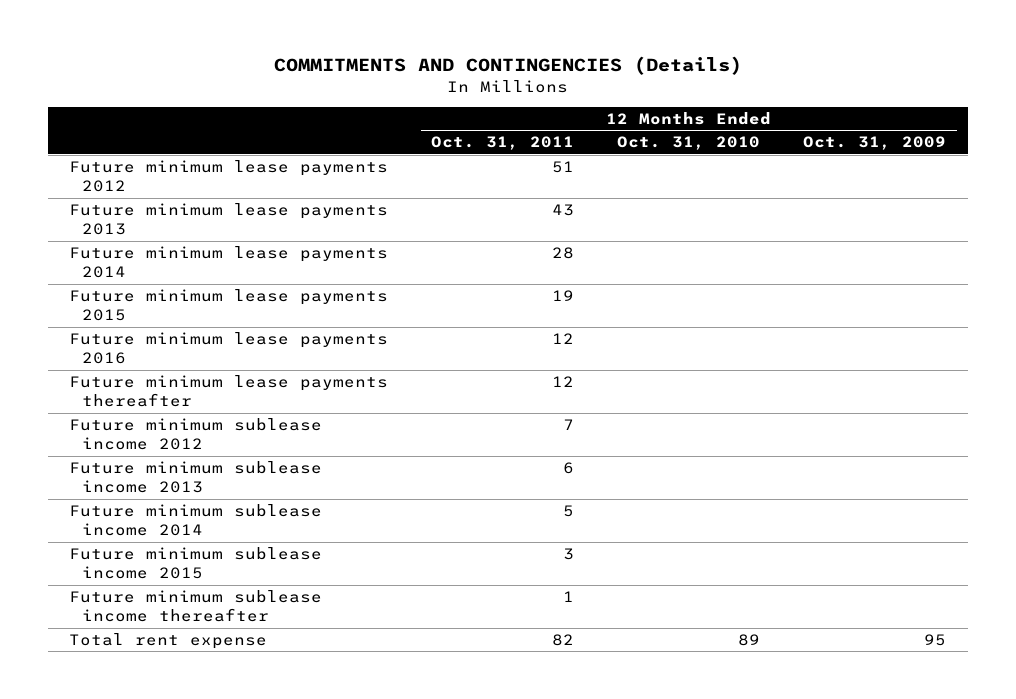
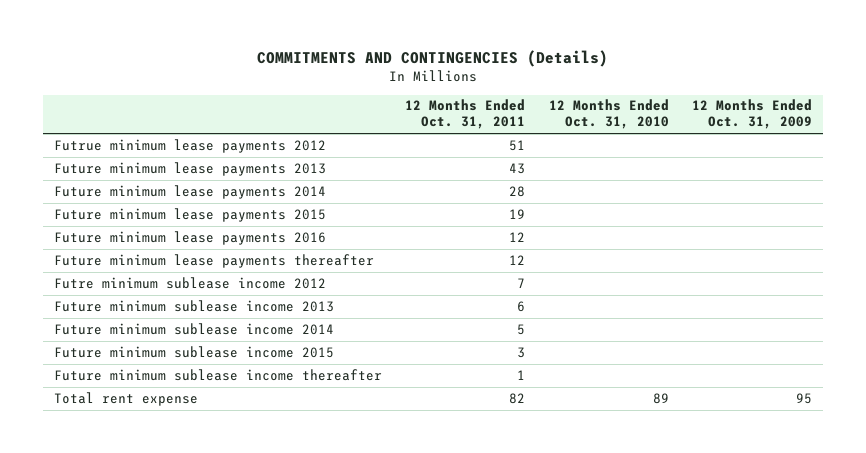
- Future minimum lease payments 2012 | 51 | |
+ Futrue minimum lease payments 2012 | 51 | |
- Future minimum sublease income 2012 | 7 | |
+ Futre minimum sublease income 2012 | 7 | |

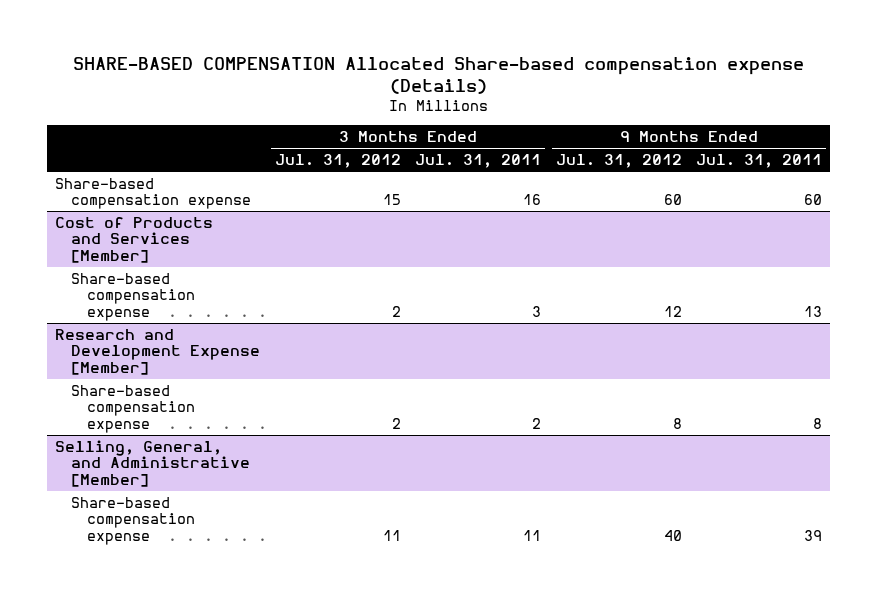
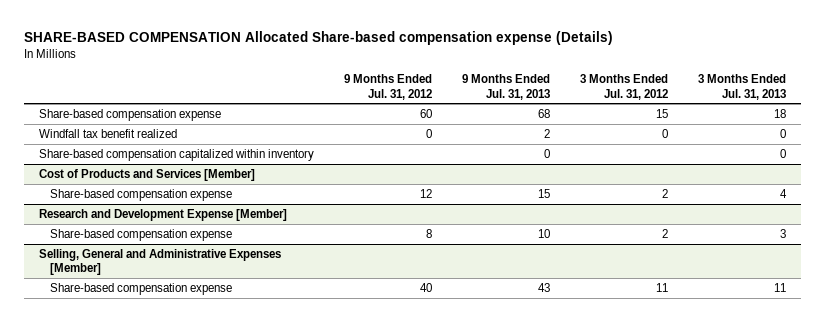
- | 3 Months Ended Jul. 31, 2012 | 3 Months Ended Jul. 31, 2011 | 9 Months Ended Jul. 31, 2012 | 9 Months Ended Jul. 31, 2011
+ | 9 Months Ended Jul. 31, 2012 | 9 Months Ended Jul. 31, 2013 | 3 Months Ended Jul. 31, 2012 | 3 Months Ended Jul. 31, 2013
+ Windfall tax benefit realized | 0 | 2 | 0 | 0
+ Share-based compensation capitalized within inventory | | 0 | | 0
- Selling, General, and Administrative [Member]
+ Selling, General and Administrative Expenses [Member]

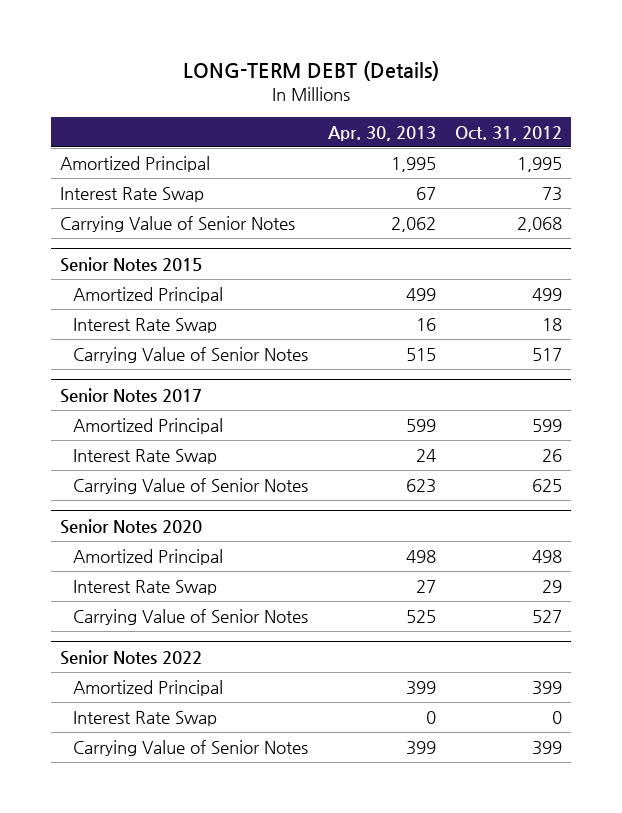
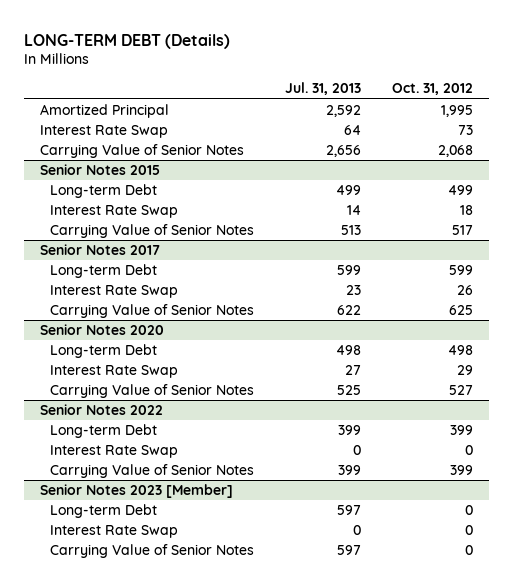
- | Apr. 30, 2013 | Oct. 31, 2012
+ | Jul. 31, 2013 | Oct. 31, 2012
@ Senior Notes 2015
- Amortized Principal | 499 | 499
+ Long-term Debt | 499 | 499
@ Senior Notes 2017
- Amortized Principal | 599 | 599
+ Long-term Debt | 599 | 599
@ Senior Notes 2020
- Amortized Principal | 498 | 498
+ Long-term Debt | 498 | 498
@ Senior Notes 2022
- Amortized Principal | 399 | 399
+ Long-term Debt | 399 | 399
+ Senior Notes 2023 [Member]
+ Long-term Debt | 597 | 0
+ Interest Rate Swap | 0 | 0
+ Carrying Value of Senior Notes | 597 | 0

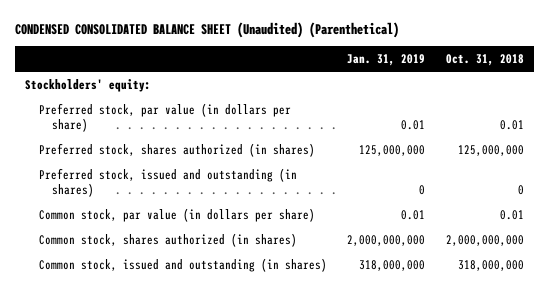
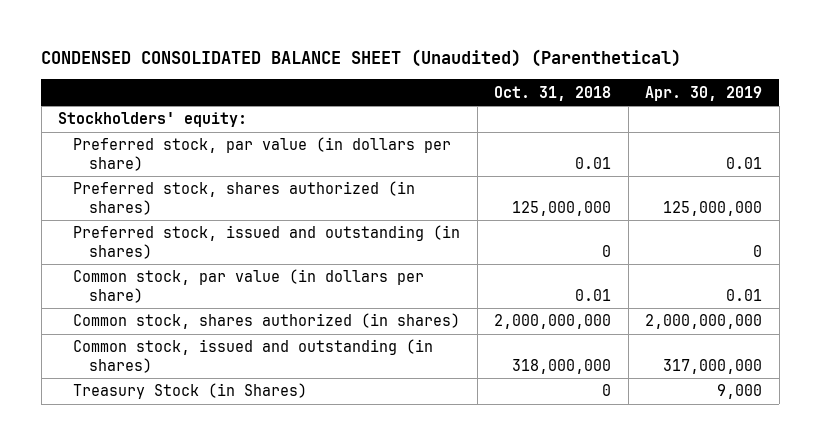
- | Jan. 31, 2019 | Oct. 31, 2018
+ | Oct. 31, 2018 | Apr. 30, 2019
+ Treasury Stock (in Shares) | 0 | 9,000

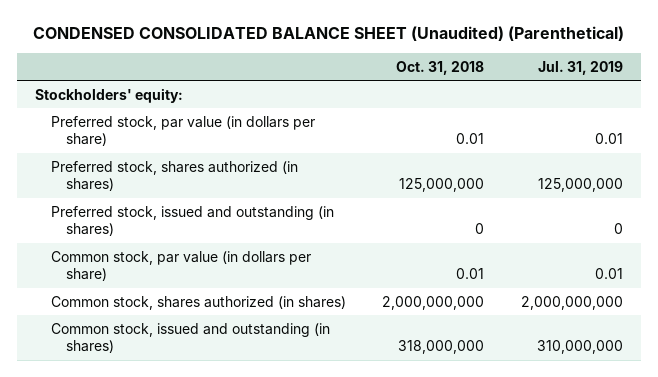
- | Oct. 31, 2018 | Apr. 30, 2019
+ | Oct. 31, 2018 | Jul. 31, 2019
- Treasury Stock (in Shares) | 0 | 9,000

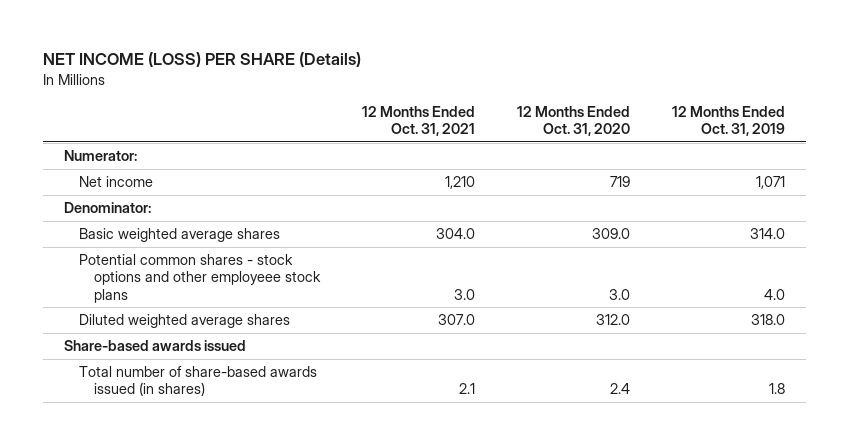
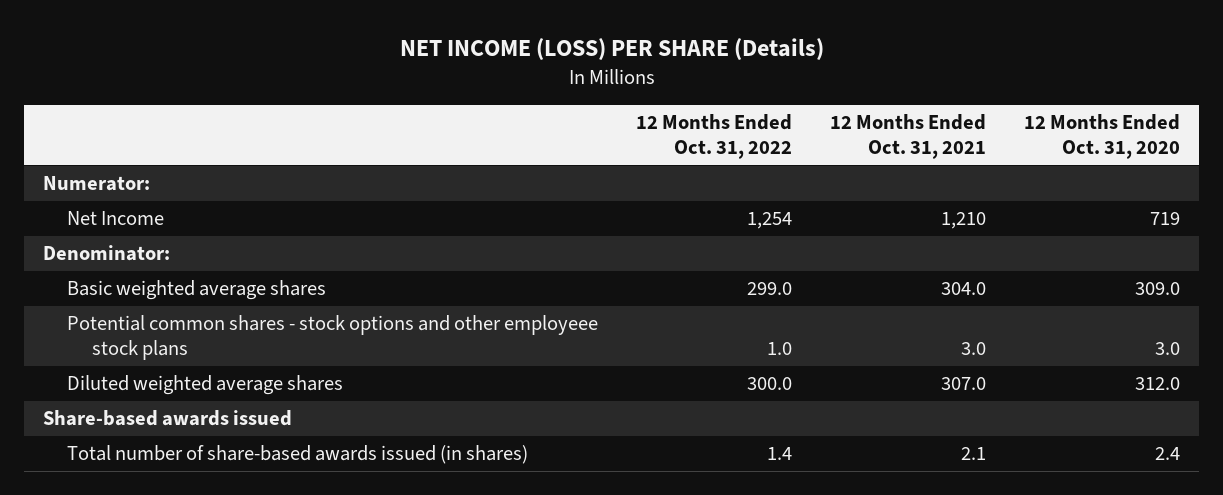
- | 12 Months Ended Oct. 31, 2021 | 12 Months Ended Oct. 31, 2020 | 12 Months Ended Oct. 31, 2019
+ | 12 Months Ended Oct. 31, 2022 | 12 Months Ended Oct. 31, 2021 | 12 Months Ended Oct. 31, 2020
- Net income | 1,210 | 719 | 1,071
+ Net Income | 1,254 | 1,210 | 719

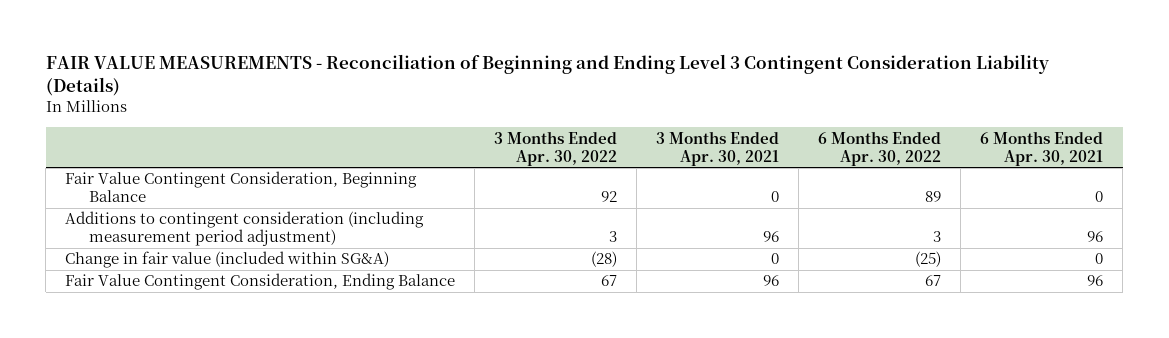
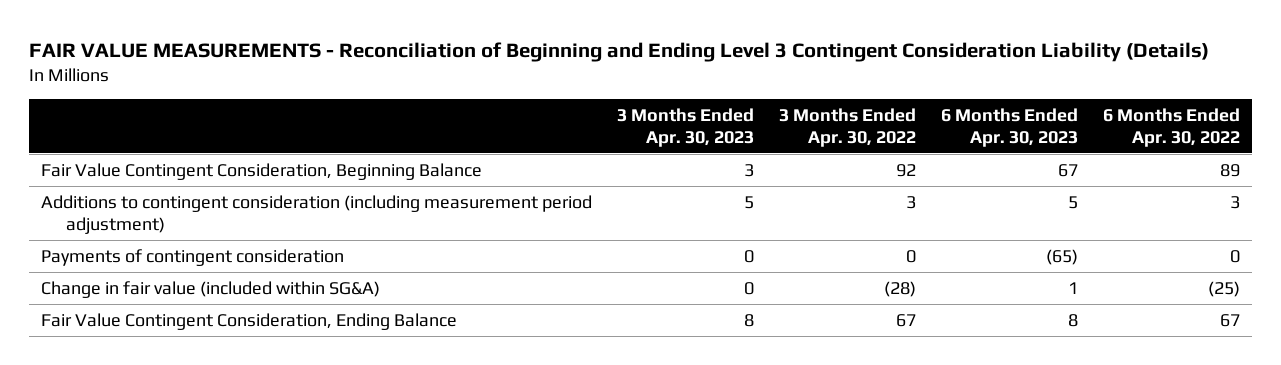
- | 3 Months Ended Apr. 30, 2022 | 3 Months Ended Apr. 30, 2021 | 6 Months Ended Apr. 30, 2022 | 6 Months Ended Apr. 30, 2021
+ | 3 Months Ended Apr. 30, 2023 | 3 Months Ended Apr. 30, 2022 | 6 Months Ended Apr. 30, 2023 | 6 Months Ended Apr. 30, 2022
+ Payments of contingent consideration | 0 | 0 | (65) | 0

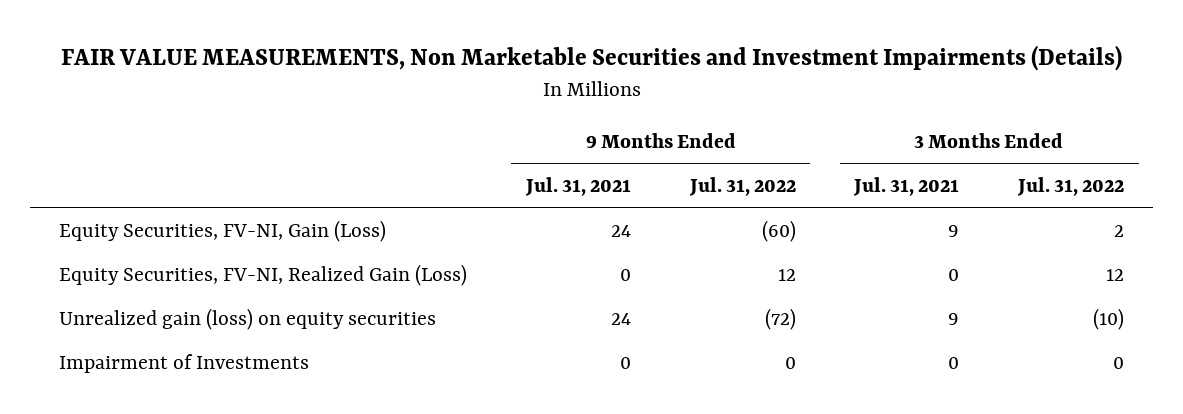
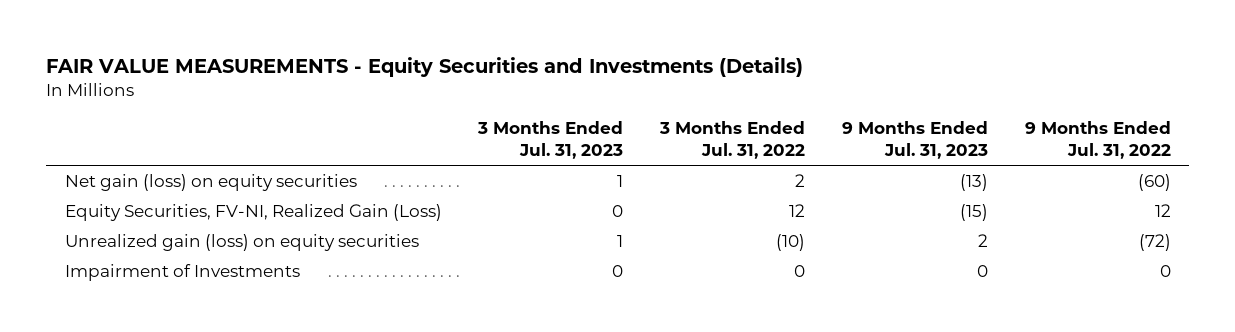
- FAIR VALUE MEASUREMENTS, Non Marketable Securities and Investment Impairments (Details)
+ FAIR VALUE MEASUREMENTS - Equity Securities and Investments (Details)
- | 9 Months Ended Jul. 31, 2021 | 9 Months Ended Jul. 31, 2022 | 3 Months Ended Jul. 31, 2021 | 3 Months Ended Jul. 31, 2022
+ | 3 Months Ended Jul. 31, 2023 | 3 Months Ended Jul. 31, 2022 | 9 Months Ended Jul. 31, 2023 | 9 Months Ended Jul. 31, 2022
- Equity Securities, FV-NI, Gain (Loss) | 24 | (60) | 9 | 2
+ Net gain (loss) on equity securities | 1 | 2 | (13) | (60)

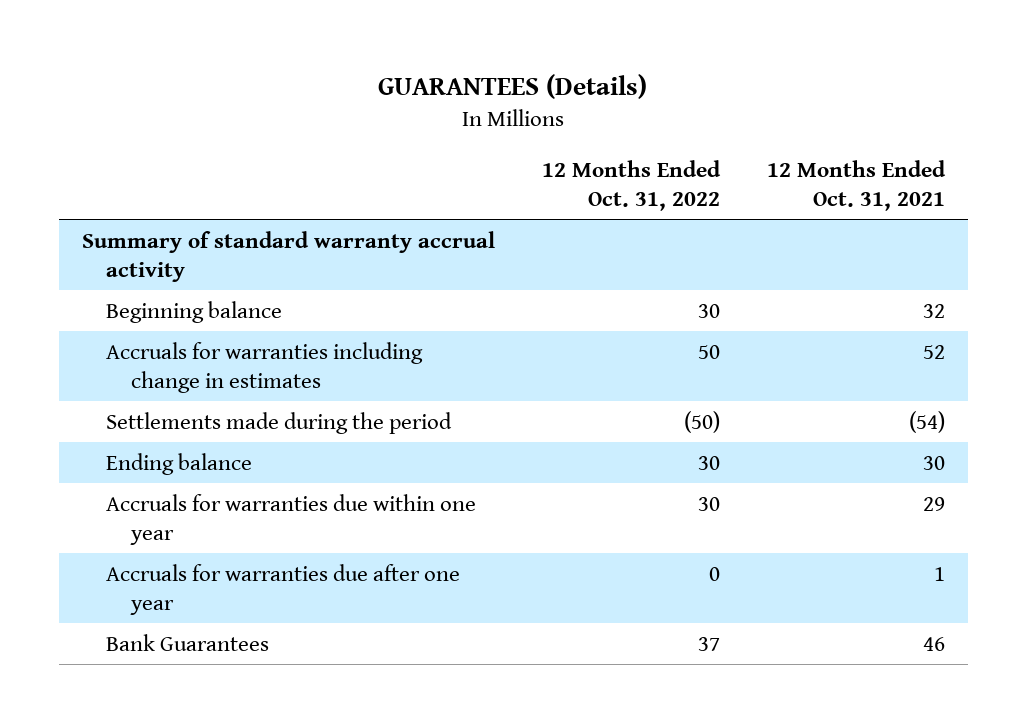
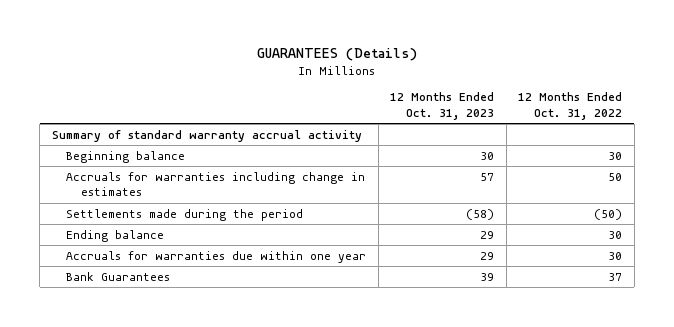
- | 12 Months Ended Oct. 31, 2022 | 12 Months Ended Oct. 31, 2021
+ | 12 Months Ended Oct. 31, 2023 | 12 Months Ended Oct. 31, 2022
- Accruals for warranties due after one year | 0 | 1

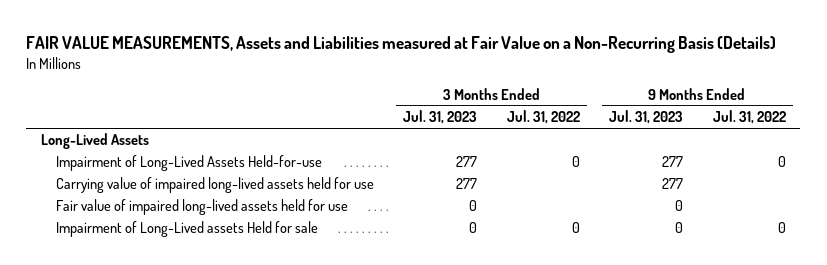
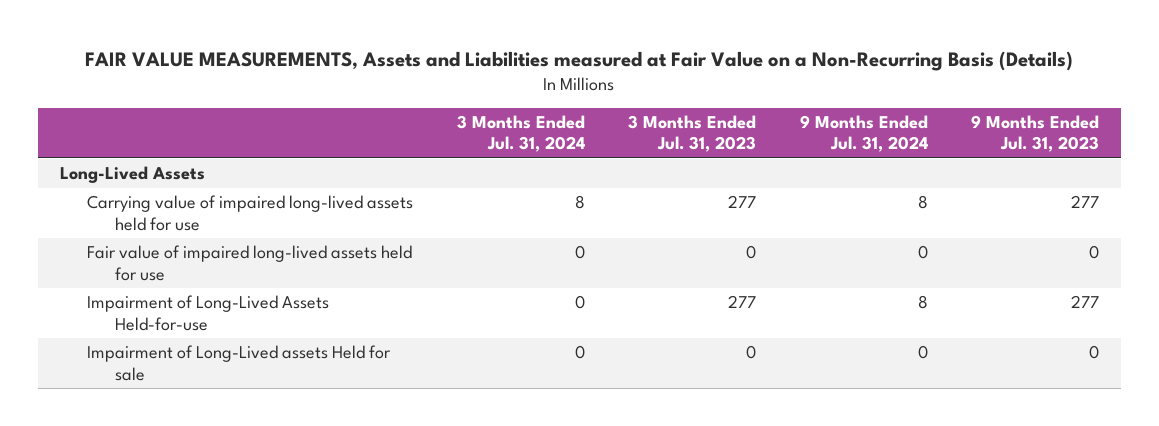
- | 3 Months Ended Jul. 31, 2023 | 3 Months Ended Jul. 31, 2022 | 9 Months Ended Jul. 31, 2023 | 9 Months Ended Jul. 31, 2022
+ | 3 Months Ended Jul. 31, 2024 | 3 Months Ended Jul. 31, 2023 | 9 Months Ended Jul. 31, 2024 | 9 Months Ended Jul. 31, 2023
moved down: Impairment of Long-Lived Assets Held-for-use | 0 | 277 | 8 | 277

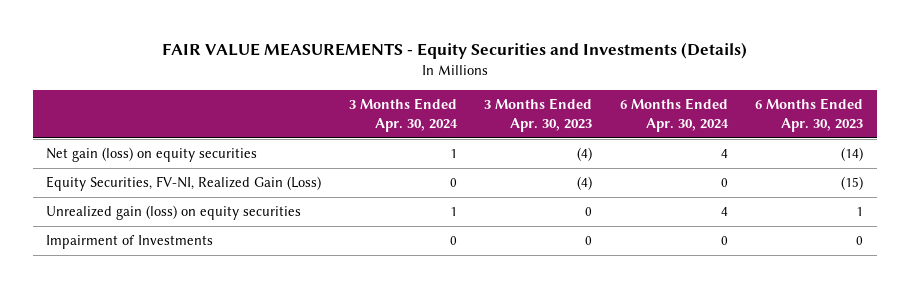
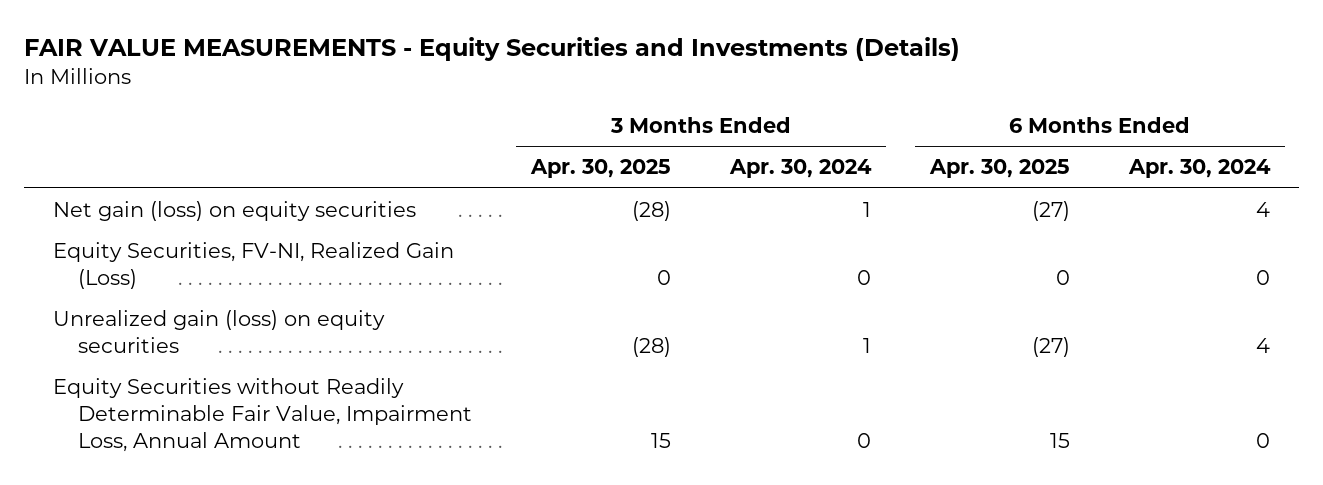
- | 3 Months Ended Apr. 30, 2024 | 3 Months Ended Apr. 30, 2023 | 6 Months Ended Apr. 30, 2024 | 6 Months Ended Apr. 30, 2023
+ | 3 Months Ended Apr. 30, 2025 | 3 Months Ended Apr. 30, 2024 | 6 Months Ended Apr. 30, 2025 | 6 Months Ended Apr. 30, 2024
- Impairment of Investments | 0 | 0 | 0 | 0
+ Equity Securities without Readily Determinable Fair Value, Impairment Loss, Annual Amount | 15 | 0 | 15 | 0

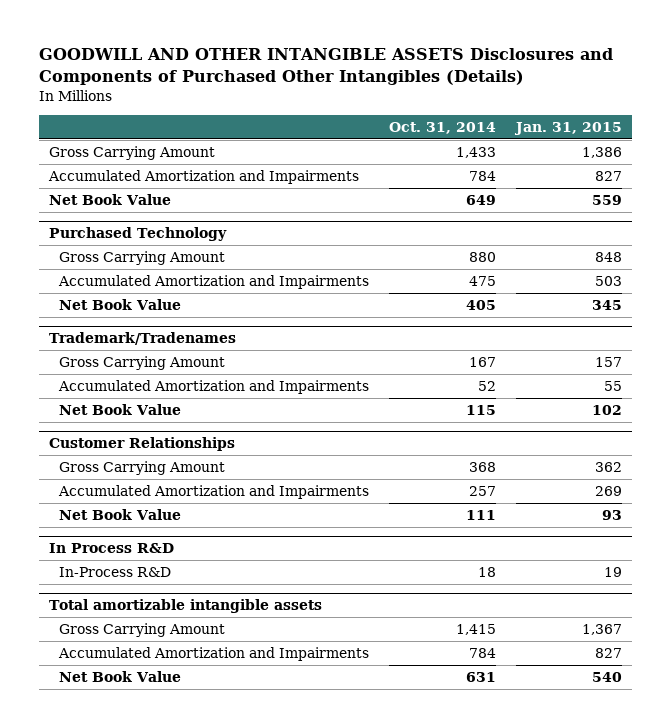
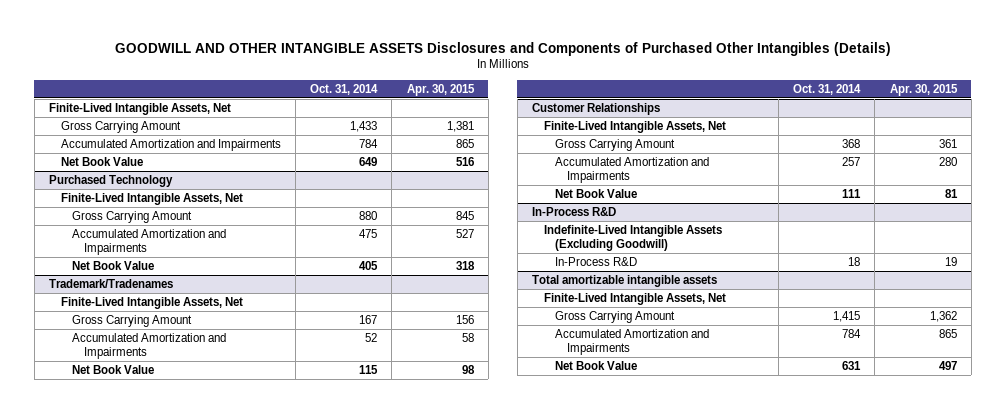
- | Oct. 31, 2014 | Jan. 31, 2015
+ | Oct. 31, 2014 | Apr. 30, 2015
+ Finite-Lived Intangible Assets, Net
@ Purchased Technology
+ Finite-Lived Intangible Assets, Net
@ Trademark/Tradenames
+ Finite-Lived Intangible Assets, Net
@ Customer Relationships
+ Finite-Lived Intangible Assets, Net
- In Process R&D
+ In-Process R&D
+ Indefinite-Lived Intangible Assets (Excluding Goodwill)
@ Total amortizable intangible assets
+ Finite-Lived Intangible Assets, Net

